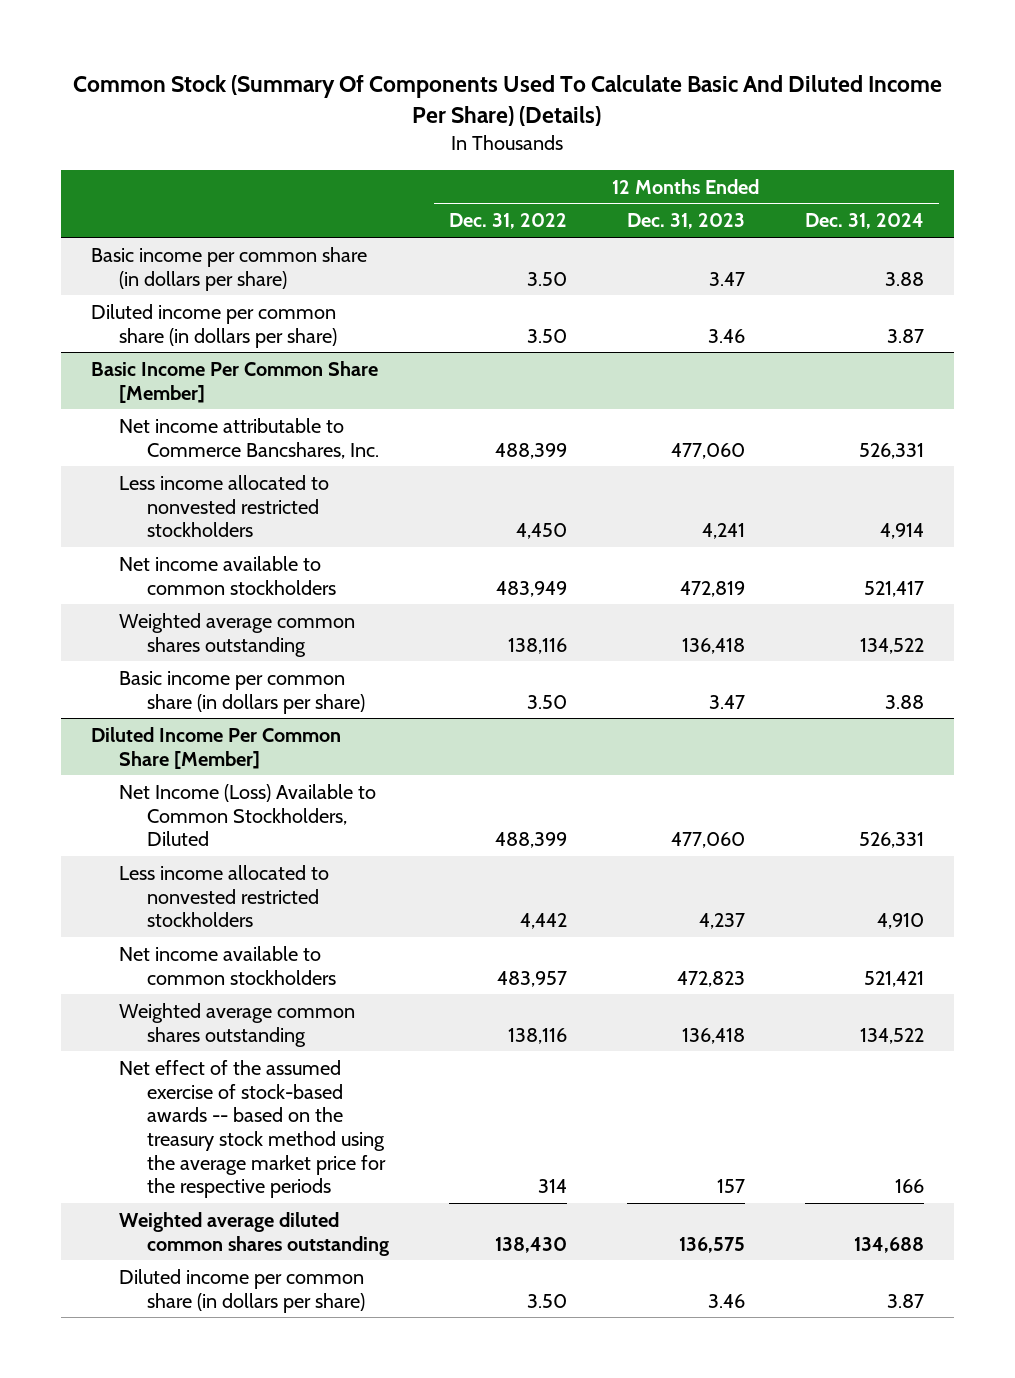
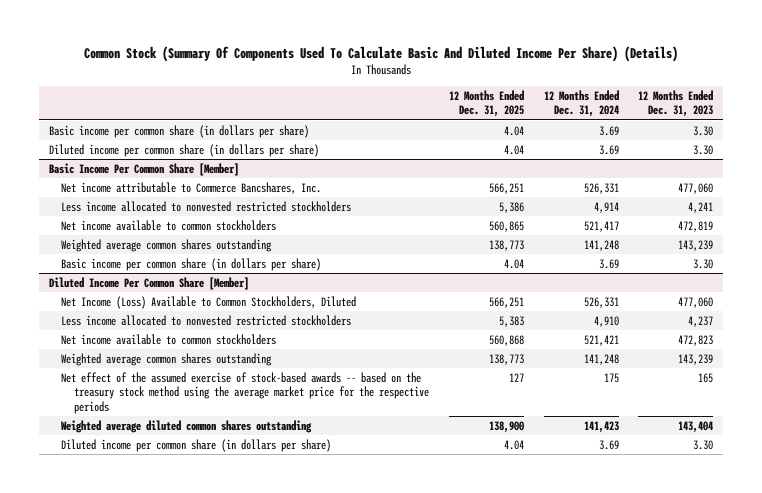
- | 12 Months Ended Dec. 31, 2022 | 12 Months Ended Dec. 31, 2023 | 12 Months Ended Dec. 31, 2024
+ | 12 Months Ended Dec. 31, 2025 | 12 Months Ended Dec. 31, 2024 | 12 Months Ended Dec. 31, 2023
- Basic income per common share (in dollars per share) | 3.50 | 3.47 | 3.88
- Diluted income per common share (in dollars per share) | 3.50 | 3.46 | 3.87
+ Basic income per common share (in dollars per share) | 4.04 | 3.69 | 3.30
+ Diluted income per common share (in dollars per share) | 4.04 | 3.69 | 3.30
@ Basic Income Per Common Share [Member]
- Weighted average common shares outstanding | 138,116 | 136,418 | 134,522
- Basic income per common share (in dollars per share) | 3.50 | 3.47 | 3.88
+ Weighted average common shares outstanding | 138,773 | 141,248 | 143,239
+ Basic income per common share (in dollars per share) | 4.04 | 3.69 | 3.30
@ Diluted Income Per Common Share [Member]
- Weighted average common shares outstanding | 138,116 | 136,418 | 134,522
- Net effect of the assumed exercise of stock-based awards -- based on the treasury stock method using the average market price for the respective periods | 314 | 157 | 166
- Weighted average diluted common shares outstanding | 138,430 | 136,575 | 134,688
- Diluted income per common share (in dollars per share) | 3.50 | 3.46 | 3.87
+ Weighted average common shares outstanding | 138,773 | 141,248 | 143,239
+ Net effect of the assumed exercise of stock-based awards -- based on the treasury stock method using the average market price for the respective periods | 127 | 175 | 165
+ Weighted average diluted common shares outstanding | 138,900 | 141,423 | 143,404
+ Diluted income per common share (in dollars per share) | 4.04 | 3.69 | 3.30

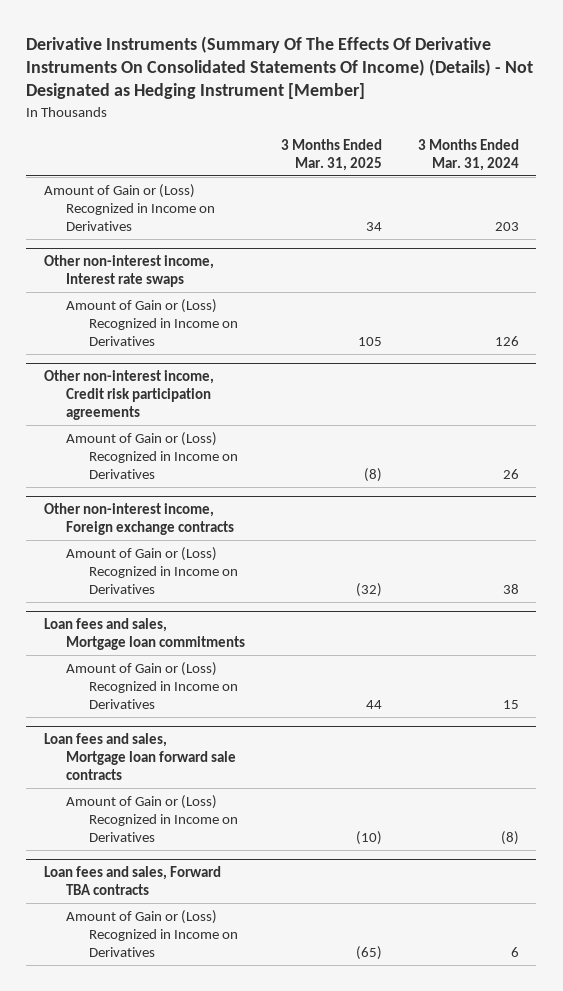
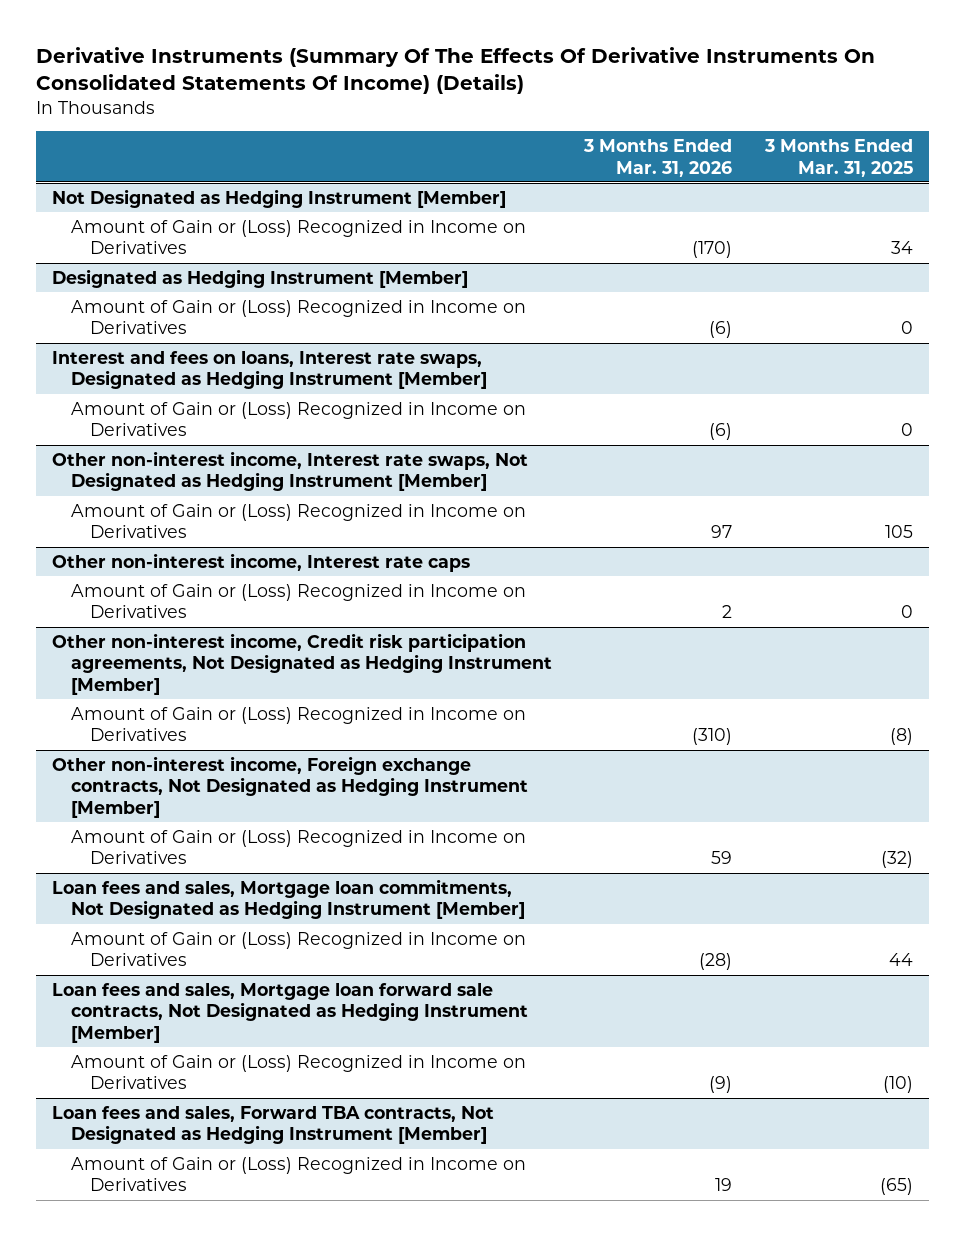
- Derivative Instruments (Summary Of The Effects Of Derivative Instruments On Consolidated Statements Of Income) (Details) - Not Designated as Hedging Instrument [Member]
+ Derivative Instruments (Summary Of The Effects Of Derivative Instruments On Consolidated Statements Of Income) (Details)
- | 3 Months Ended Mar. 31, 2025 | 3 Months Ended Mar. 31, 2024
+ | 3 Months Ended Mar. 31, 2026 | 3 Months Ended Mar. 31, 2025
+ Not Designated as Hedging Instrument [Member]
- Other non-interest income, Interest rate swaps
+ Designated as Hedging Instrument [Member]
+ Amount of Gain or (Loss) Recognized in Income on Derivatives | (6) | 0
+ Interest and fees on loans, Interest rate swaps, Designated as Hedging Instrument [Member]
+ Amount of Gain or (Loss) Recognized in Income on Derivatives | (6) | 0
+ Other non-interest income, Interest rate swaps, Not Designated as Hedging Instrument [Member]
- Other non-interest income, Credit risk participation agreements
+ Other non-interest income, Interest rate caps
+ Amount of Gain or (Loss) Recognized in Income on Derivatives | 2 | 0
+ Other non-interest income, Credit risk participation agreements, Not Designated as Hedging Instrument [Member]
- Other non-interest income, Foreign exchange contracts
+ Other non-interest income, Foreign exchange contracts, Not Designated as Hedging Instrument [Member]
- Loan fees and sales, Mortgage loan commitments
+ Loan fees and sales, Mortgage loan commitments, Not Designated as Hedging Instrument [Member]
- Loan fees and sales, Mortgage loan forward sale contracts
+ Loan fees and sales, Mortgage loan forward sale contracts, Not Designated as Hedging Instrument [Member]
- Loan fees and sales, Forward TBA contracts
+ Loan fees and sales, Forward TBA contracts, Not Designated as Hedging Instrument [Member]

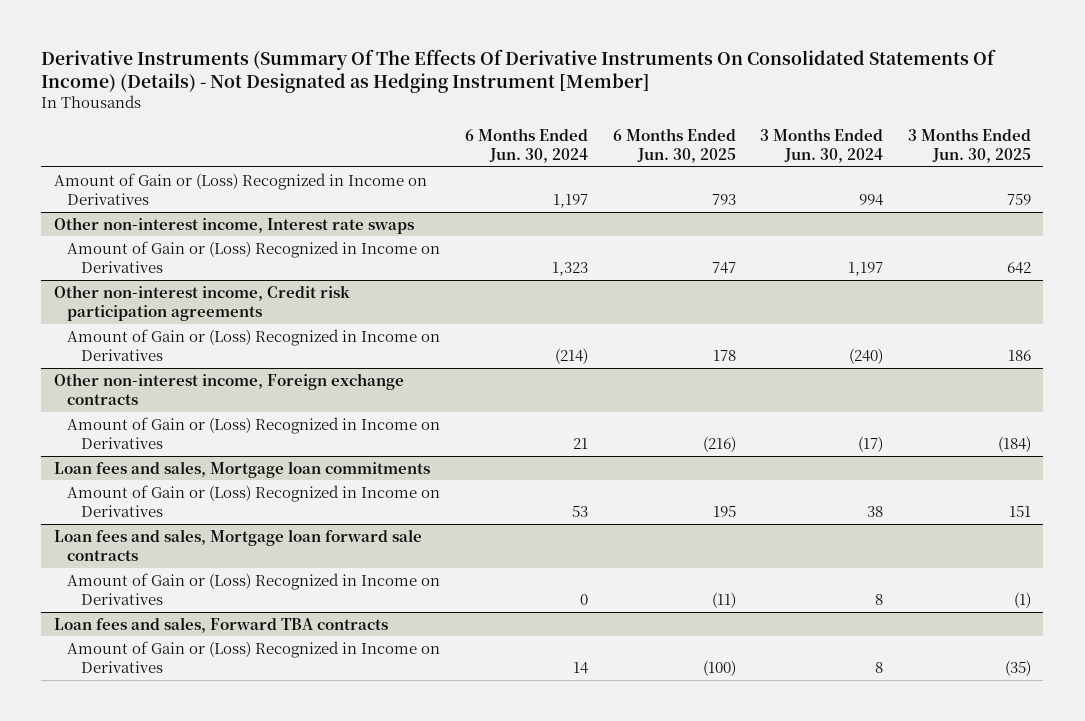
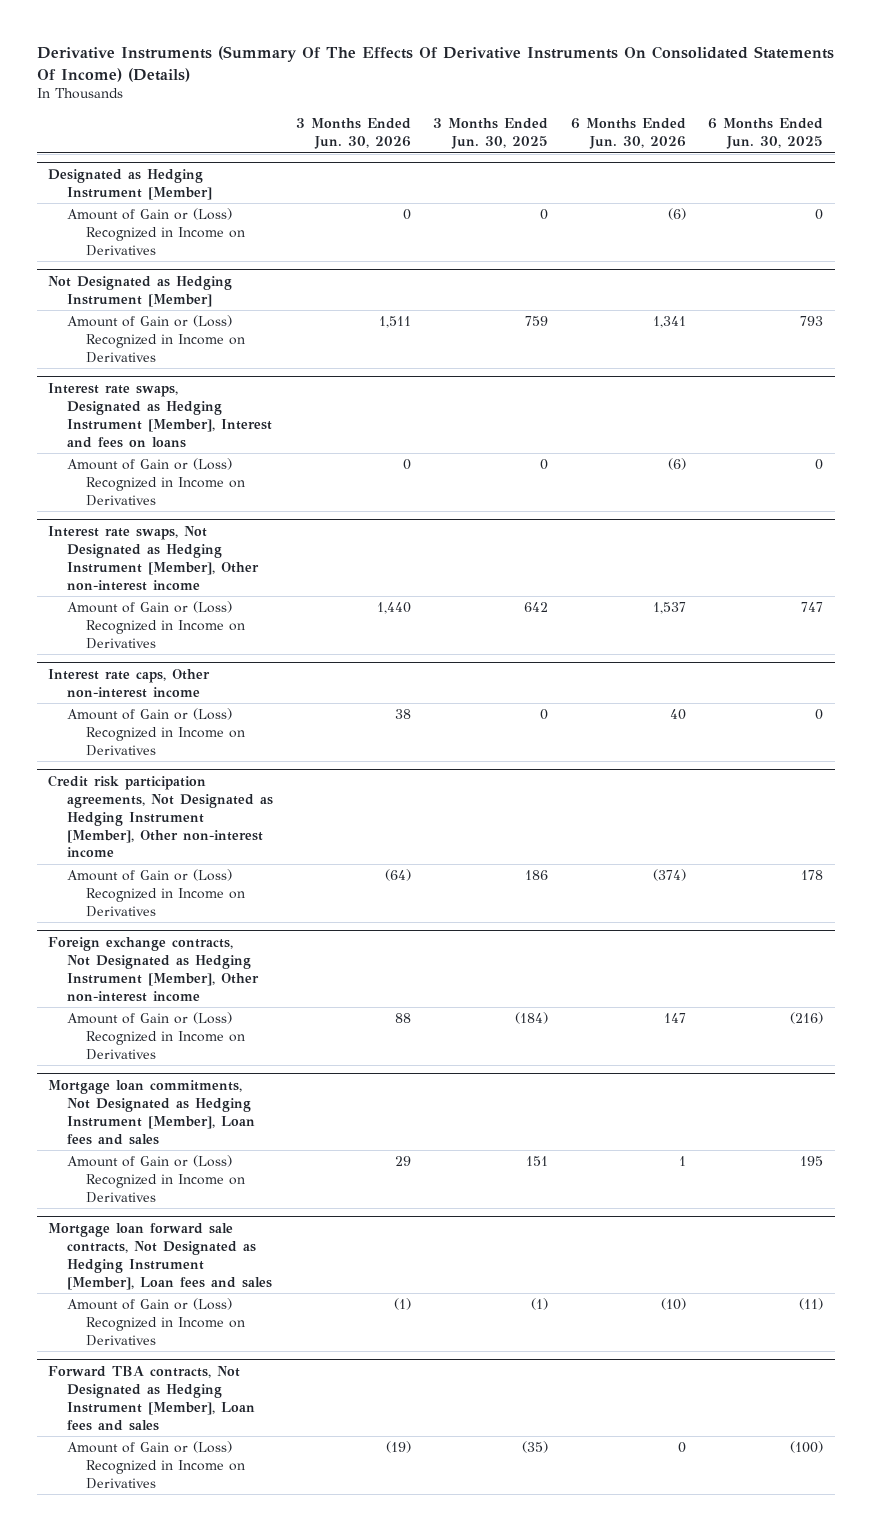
- Derivative Instruments (Summary Of The Effects Of Derivative Instruments On Consolidated Statements Of Income) (Details) - Not Designated as Hedging Instrument [Member]
+ Derivative Instruments (Summary Of The Effects Of Derivative Instruments On Consolidated Statements Of Income) (Details)
- | 6 Months Ended Jun. 30, 2024 | 6 Months Ended Jun. 30, 2025 | 3 Months Ended Jun. 30, 2024 | 3 Months Ended Jun. 30, 2025
+ | 3 Months Ended Jun. 30, 2026 | 3 Months Ended Jun. 30, 2025 | 6 Months Ended Jun. 30, 2026 | 6 Months Ended Jun. 30, 2025
+ Designated as Hedging Instrument [Member]
+ Amount of Gain or (Loss) Recognized in Income on Derivatives | 0 | 0 | (6) | 0
+ Not Designated as Hedging Instrument [Member]
- Other non-interest income, Interest rate swaps
+ Interest rate swaps, Designated as Hedging Instrument [Member], Interest and fees on loans
+ Amount of Gain or (Loss) Recognized in Income on Derivatives | 0 | 0 | (6) | 0
+ Interest rate swaps, Not Designated as Hedging Instrument [Member], Other non-interest income
- Other non-interest income, Credit risk participation agreements
+ Interest rate caps, Other non-interest income
+ Amount of Gain or (Loss) Recognized in Income on Derivatives | 38 | 0 | 40 | 0
+ Credit risk participation agreements, Not Designated as Hedging Instrument [Member], Other non-interest income
- Other non-interest income, Foreign exchange contracts
+ Foreign exchange contracts, Not Designated as Hedging Instrument [Member], Other non-interest income
- Loan fees and sales, Mortgage loan commitments
+ Mortgage loan commitments, Not Designated as Hedging Instrument [Member], Loan fees and sales
- Loan fees and sales, Mortgage loan forward sale contracts
+ Mortgage loan forward sale contracts, Not Designated as Hedging Instrument [Member], Loan fees and sales
- Loan fees and sales, Forward TBA contracts
+ Forward TBA contracts, Not Designated as Hedging Instrument [Member], Loan fees and sales

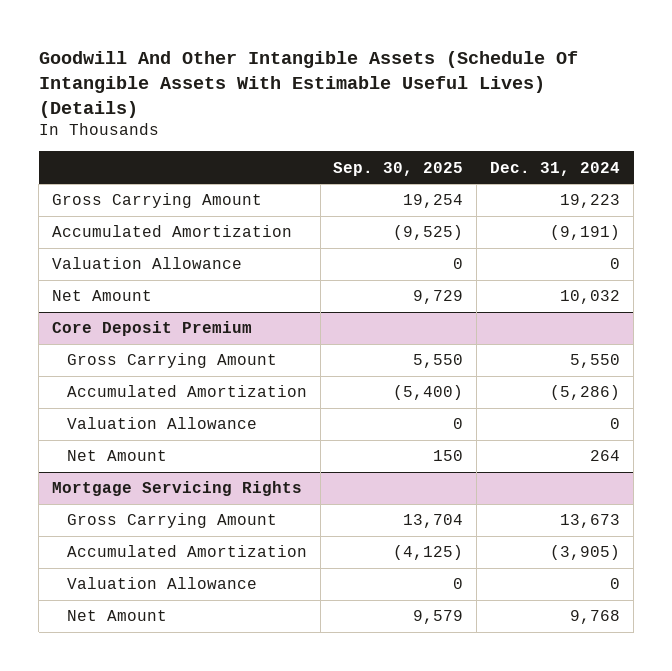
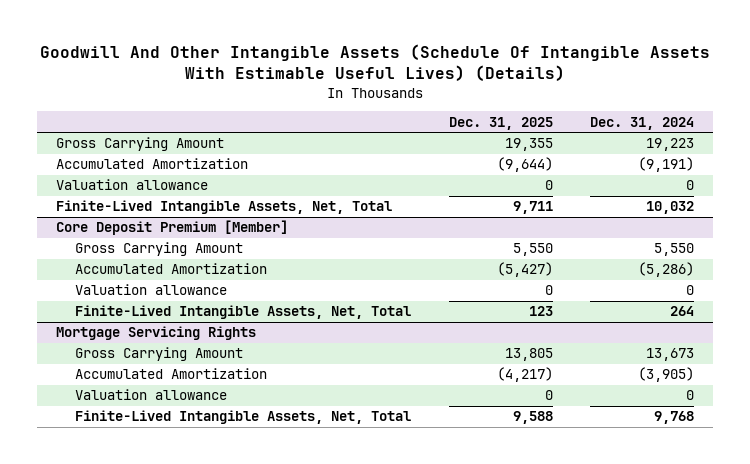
- | Sep. 30, 2025 | Dec. 31, 2024
+ | Dec. 31, 2025 | Dec. 31, 2024
- Valuation Allowance | 0 | 0
- Net Amount | 9,729 | 10,032
- Core Deposit Premium
+ Valuation allowance | 0 | 0
+ Finite-Lived Intangible Assets, Net, Total | 9,711 | 10,032
+ Core Deposit Premium [Member]
- Valuation Allowance | 0 | 0
- Net Amount | 150 | 264
+ Valuation allowance | 0 | 0
+ Finite-Lived Intangible Assets, Net, Total | 123 | 264
@ Mortgage Servicing Rights
- Valuation Allowance | 0 | 0
- Net Amount | 9,579 | 9,768
+ Valuation allowance | 0 | 0
+ Finite-Lived Intangible Assets, Net, Total | 9,588 | 9,768

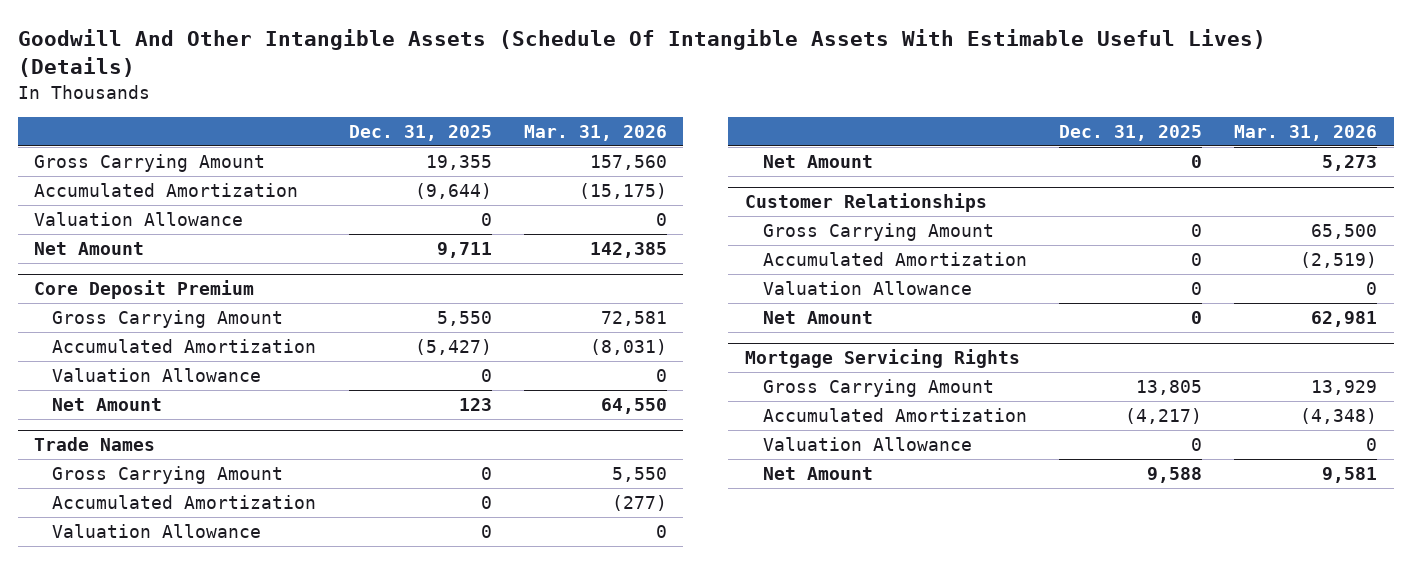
- | Dec. 31, 2025 | Dec. 31, 2024
+ | Dec. 31, 2025 | Mar. 31, 2026
- Valuation allowance | 0 | 0
- Finite-Lived Intangible Assets, Net, Total | 9,711 | 10,032
- Core Deposit Premium [Member]
+ Valuation Allowance | 0 | 0
+ Net Amount | 9,711 | 142,385
+ Core Deposit Premium
- Valuation allowance | 0 | 0
- Finite-Lived Intangible Assets, Net, Total | 123 | 264
+ Valuation Allowance | 0 | 0
+ Net Amount | 123 | 64,550
+ Trade Names
+ Gross Carrying Amount | 0 | 5,550
+ Accumulated Amortization | 0 | (277)
+ Valuation Allowance | 0 | 0
+ Net Amount | 0 | 5,273
+ Customer Relationships
+ Gross Carrying Amount | 0 | 65,500
+ Accumulated Amortization | 0 | (2,519)
+ Valuation Allowance | 0 | 0
+ Net Amount | 0 | 62,981
@ Mortgage Servicing Rights
- Valuation allowance | 0 | 0
- Finite-Lived Intangible Assets, Net, Total | 9,588 | 9,768
+ Valuation Allowance | 0 | 0
+ Net Amount | 9,588 | 9,581

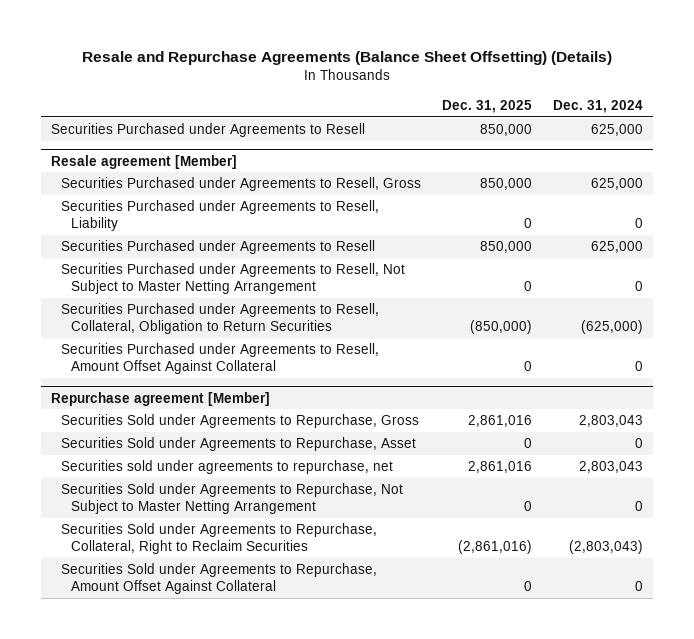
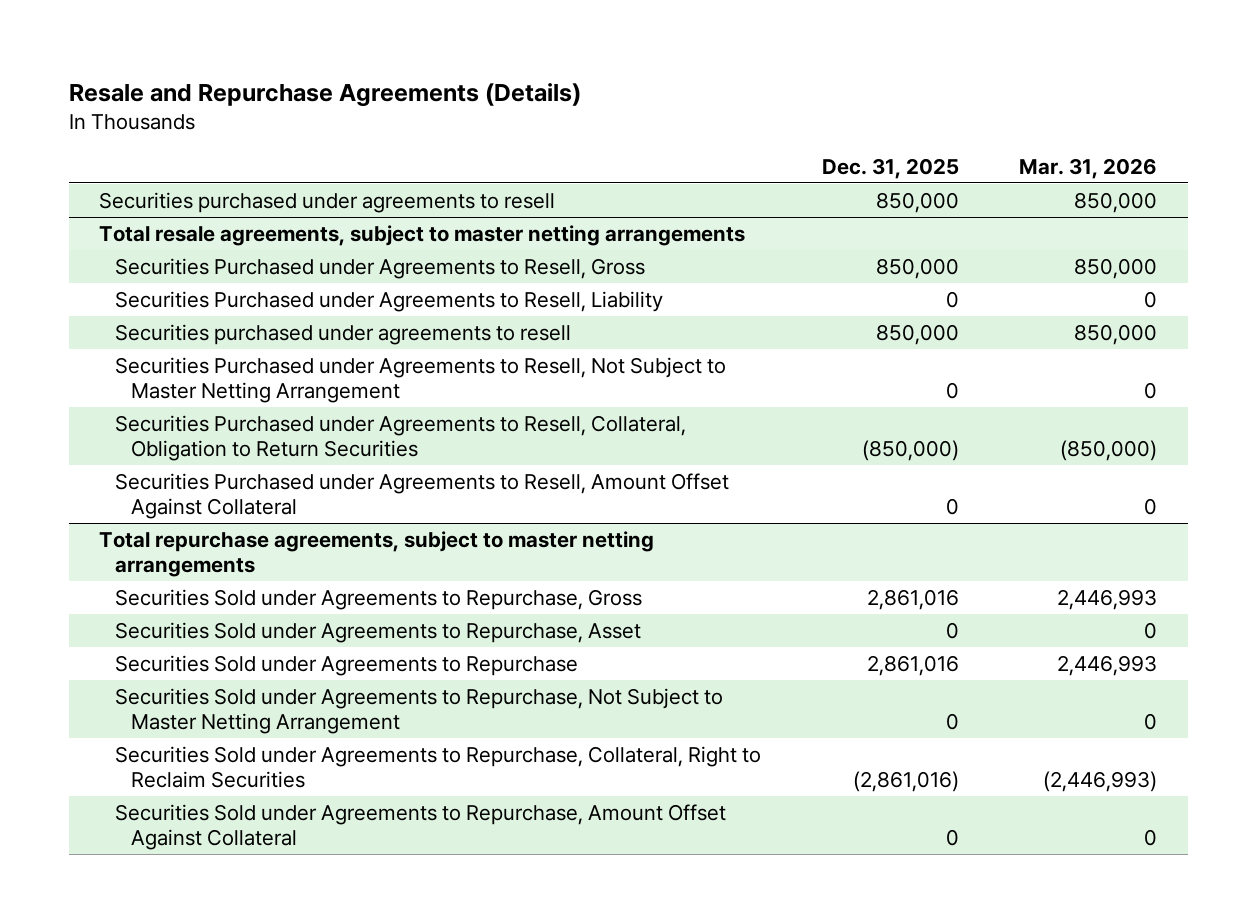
- Resale and Repurchase Agreements (Balance Sheet Offsetting) (Details)
+ Resale and Repurchase Agreements (Details)
- | Dec. 31, 2025 | Dec. 31, 2024
+ | Dec. 31, 2025 | Mar. 31, 2026
- Securities Purchased under Agreements to Resell | 850,000 | 625,000
- Resale agreement [Member]
+ Securities purchased under agreements to resell | 850,000 | 850,000
+ Total resale agreements, subject to master netting arrangements
- Securities Purchased under Agreements to Resell | 850,000 | 625,000
+ Securities purchased under agreements to resell | 850,000 | 850,000
- Repurchase agreement [Member]
+ Total repurchase agreements, subject to master netting arrangements
- Securities sold under agreements to repurchase, net | 2,861,016 | 2,803,043
+ Securities Sold under Agreements to Repurchase | 2,861,016 | 2,446,993

